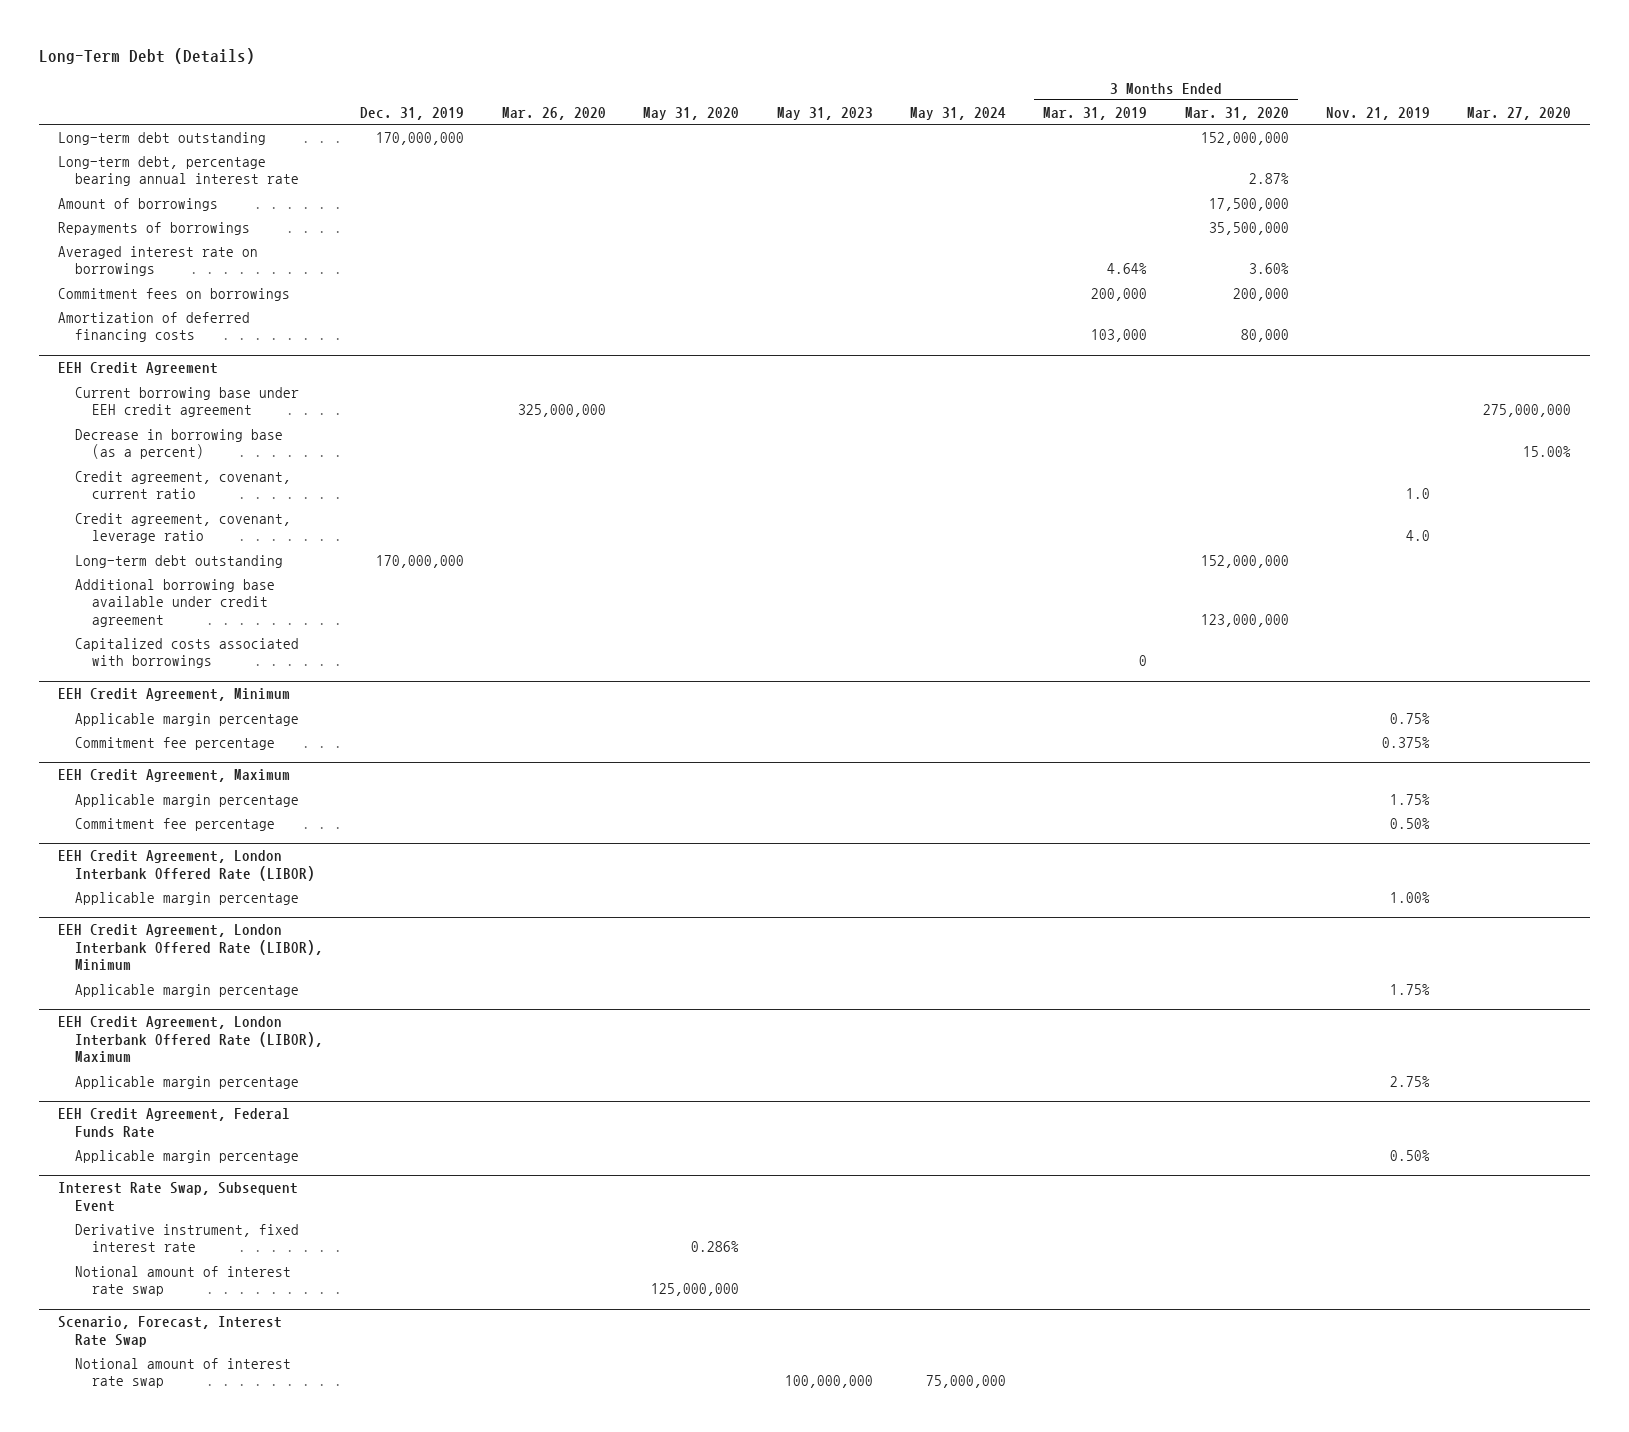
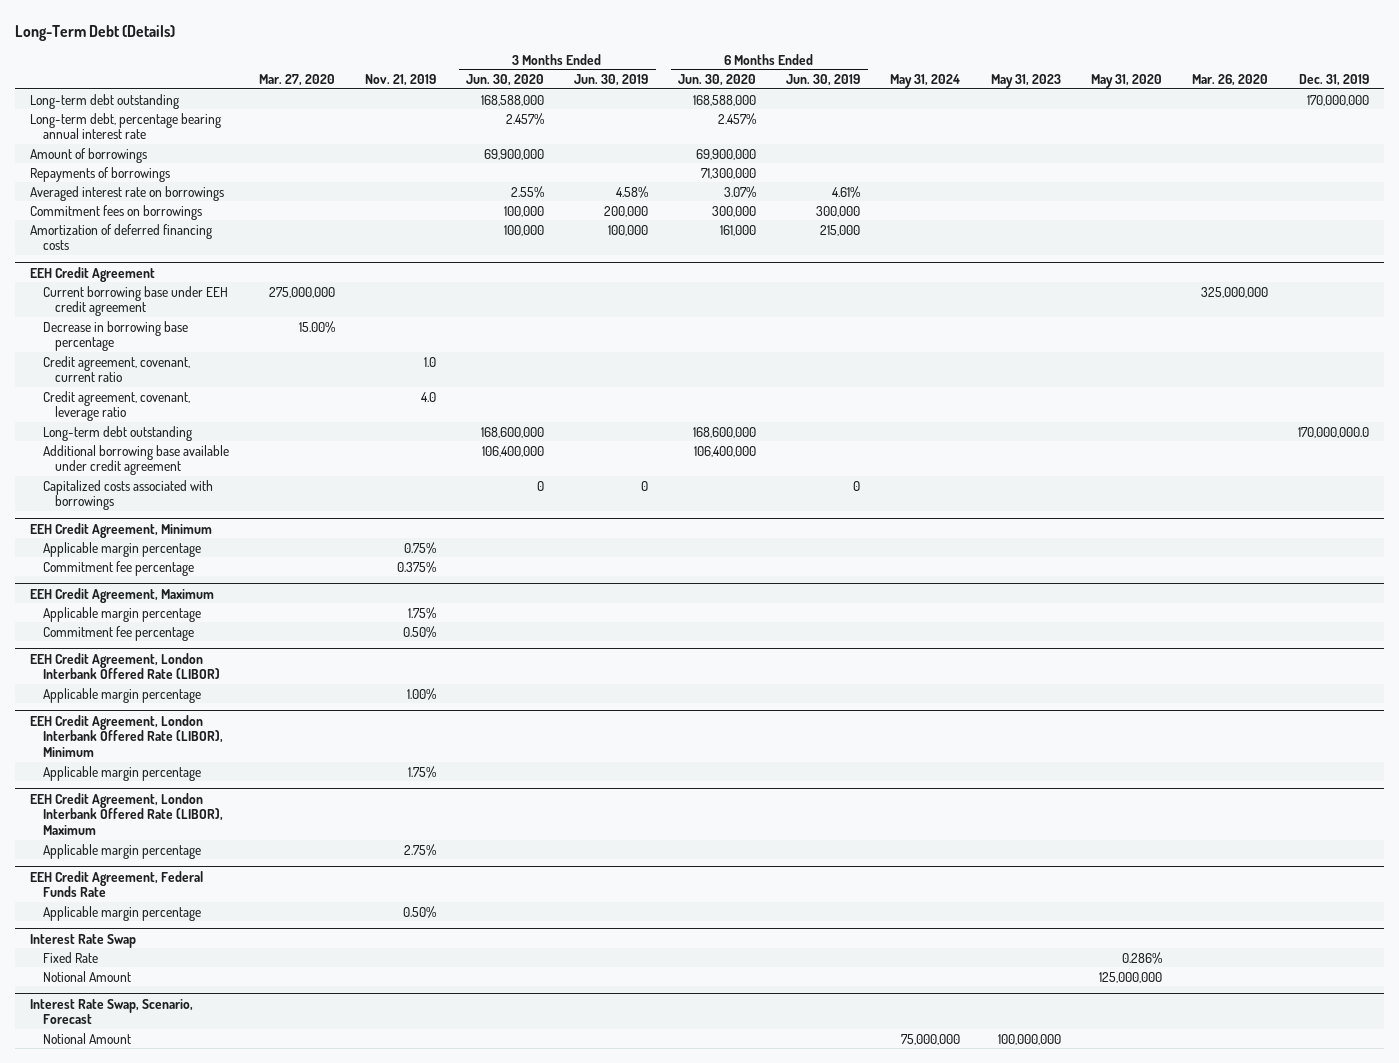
- | Dec. 31, 2019 | Mar. 26, 2020 | May 31, 2020 | May 31, 2023 | May 31, 2024 | 3 Months Ended Mar. 31, 2019 | 3 Months Ended Mar. 31, 2020 | Nov. 21, 2019 | Mar. 27, 2020
+ | Mar. 27, 2020 | Nov. 21, 2019 | 3 Months Ended Jun. 30, 2020 | 3 Months Ended Jun. 30, 2019 | 6 Months Ended Jun. 30, 2020 | 6 Months Ended Jun. 30, 2019 | May 31, 2024 | May 31, 2023 | May 31, 2020 | Mar. 26, 2020 | Dec. 31, 2019
@ EEH Credit Agreement
- Decrease in borrowing base (as a percent) | | | | | | | | | 15.00%
+ Decrease in borrowing base percentage | 15.00% | | | | | | | | | |
- Long-term debt outstanding | 170,000,000 | | | | | | 152,000,000 | |
+ Long-term debt outstanding | | | 168,600,000 | | 168,600,000 | | | | | | 170,000,000.0
- Interest Rate Swap, Subsequent Event
- Derivative instrument, fixed interest rate | | | 0.286% | | | | | |
- Notional amount of interest rate swap | | | 125,000,000 | | | | | |
- Scenario, Forecast, Interest Rate Swap
- Notional amount of interest rate swap | | | | 100,000,000 | 75,000,000 | | | |
+ Interest Rate Swap
+ Fixed Rate | | | | | | | | | 0.286% | |
+ Notional Amount | | | | | | | | | 125,000,000 | |
+ Interest Rate Swap, Scenario, Forecast
+ Notional Amount | | | | | | | 75,000,000 | 100,000,000 | | |

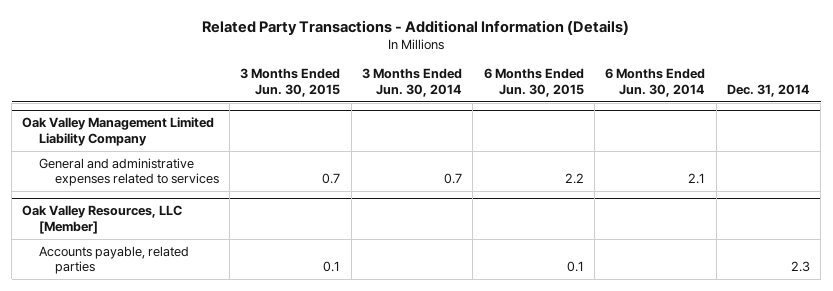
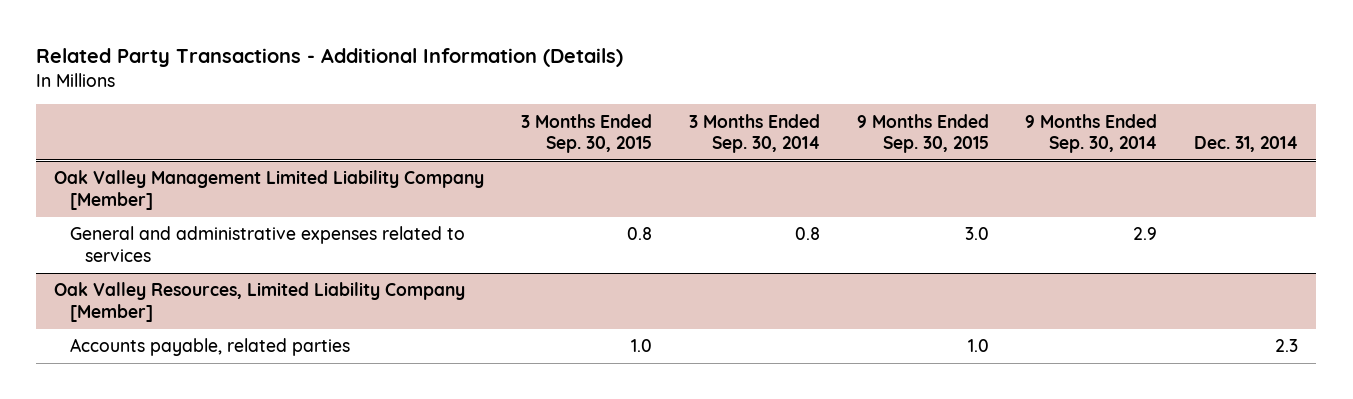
- | 3 Months Ended Jun. 30, 2015 | 3 Months Ended Jun. 30, 2014 | 6 Months Ended Jun. 30, 2015 | 6 Months Ended Jun. 30, 2014 | Dec. 31, 2014
+ | 3 Months Ended Sep. 30, 2015 | 3 Months Ended Sep. 30, 2014 | 9 Months Ended Sep. 30, 2015 | 9 Months Ended Sep. 30, 2014 | Dec. 31, 2014
- Oak Valley Management Limited Liability Company
+ Oak Valley Management Limited Liability Company [Member]
- Oak Valley Resources, LLC [Member]
+ Oak Valley Resources, Limited Liability Company [Member]

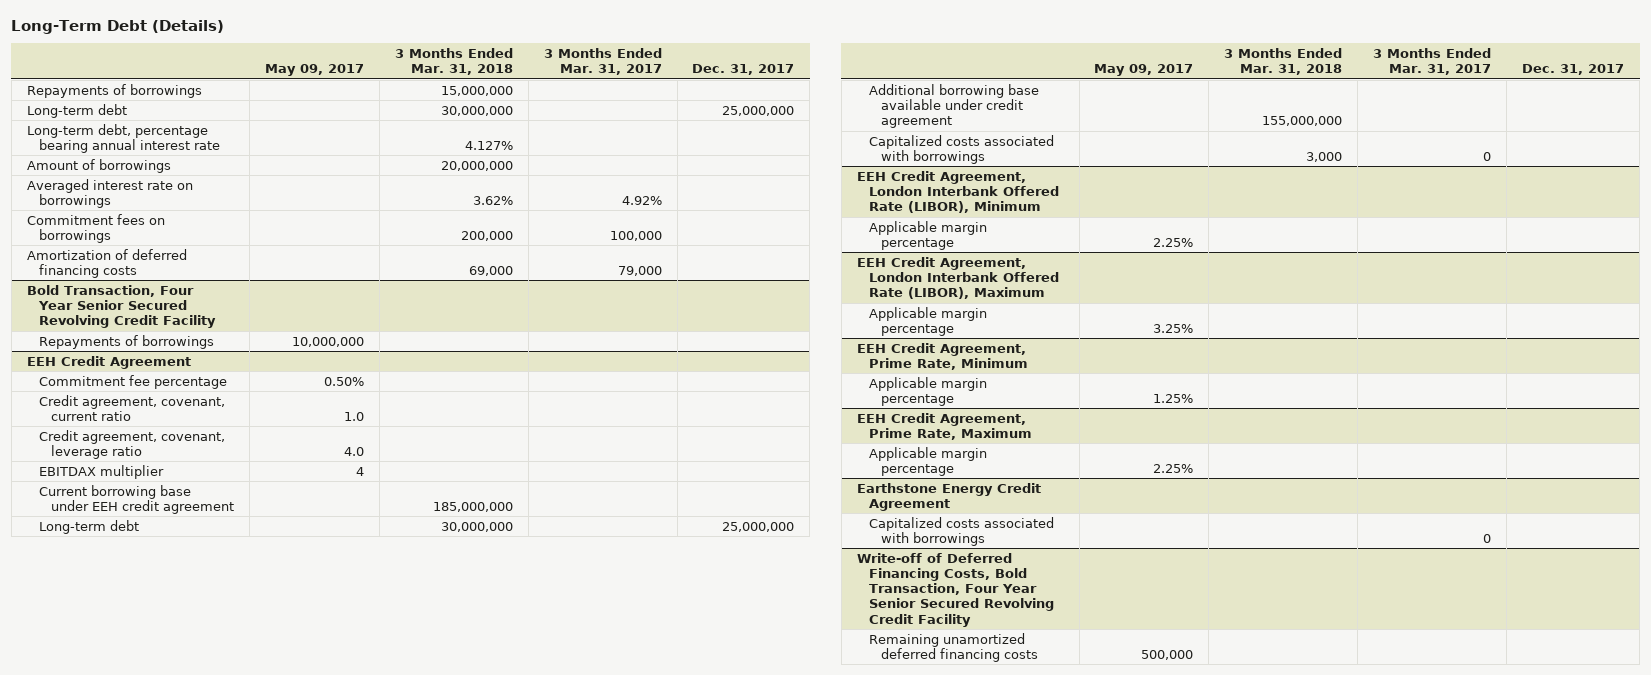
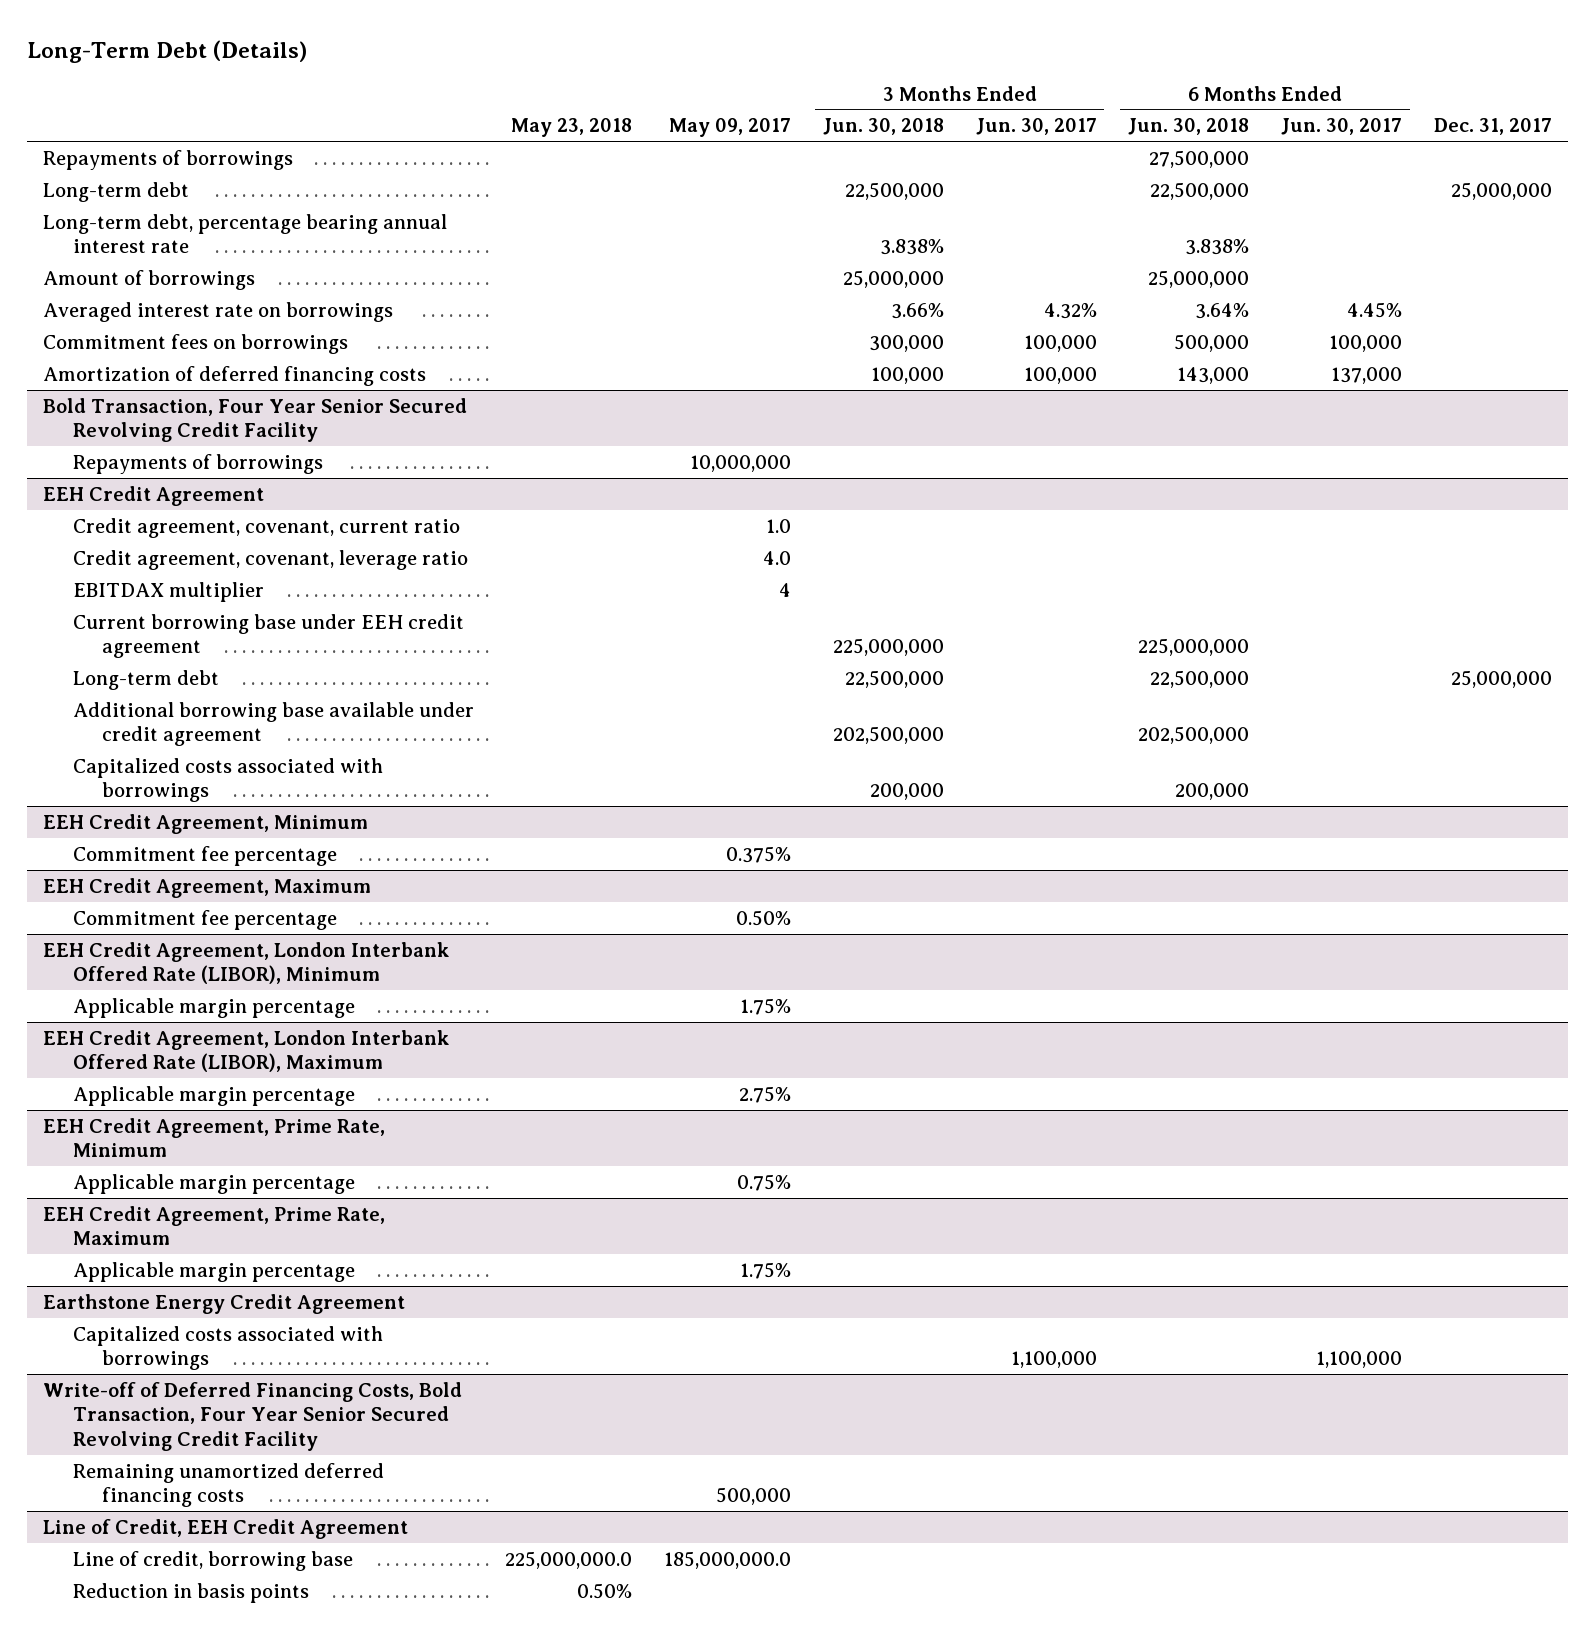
- | May 09, 2017 | 3 Months Ended Mar. 31, 2018 | 3 Months Ended Mar. 31, 2017 | Dec. 31, 2017
+ | May 23, 2018 | May 09, 2017 | 3 Months Ended Jun. 30, 2018 | 3 Months Ended Jun. 30, 2017 | 6 Months Ended Jun. 30, 2018 | 6 Months Ended Jun. 30, 2017 | Dec. 31, 2017
@ EEH Credit Agreement
- Commitment fee percentage | 0.50% | | |
+ EEH Credit Agreement, Minimum
+ Commitment fee percentage | | 0.375% | | | | |
+ EEH Credit Agreement, Maximum
+ Commitment fee percentage | | 0.50% | | | | |
@ EEH Credit Agreement, London Interbank Offered Rate (LIBOR), Minimum
- Applicable margin percentage | 2.25% | | |
+ Applicable margin percentage | | 1.75% | | | | |
@ EEH Credit Agreement, London Interbank Offered Rate (LIBOR), Maximum
- Applicable margin percentage | 3.25% | | |
+ Applicable margin percentage | | 2.75% | | | | |
@ EEH Credit Agreement, Prime Rate, Minimum
- Applicable margin percentage | 1.25% | | |
+ Applicable margin percentage | | 0.75% | | | | |
@ EEH Credit Agreement, Prime Rate, Maximum
- Applicable margin percentage | 2.25% | | |
+ Applicable margin percentage | | 1.75% | | | | |
+ Line of Credit, EEH Credit Agreement
+ Line of credit, borrowing base | 225,000,000.0 | 185,000,000.0 | | | | |
+ Reduction in basis points | 0.50% | | | | | |

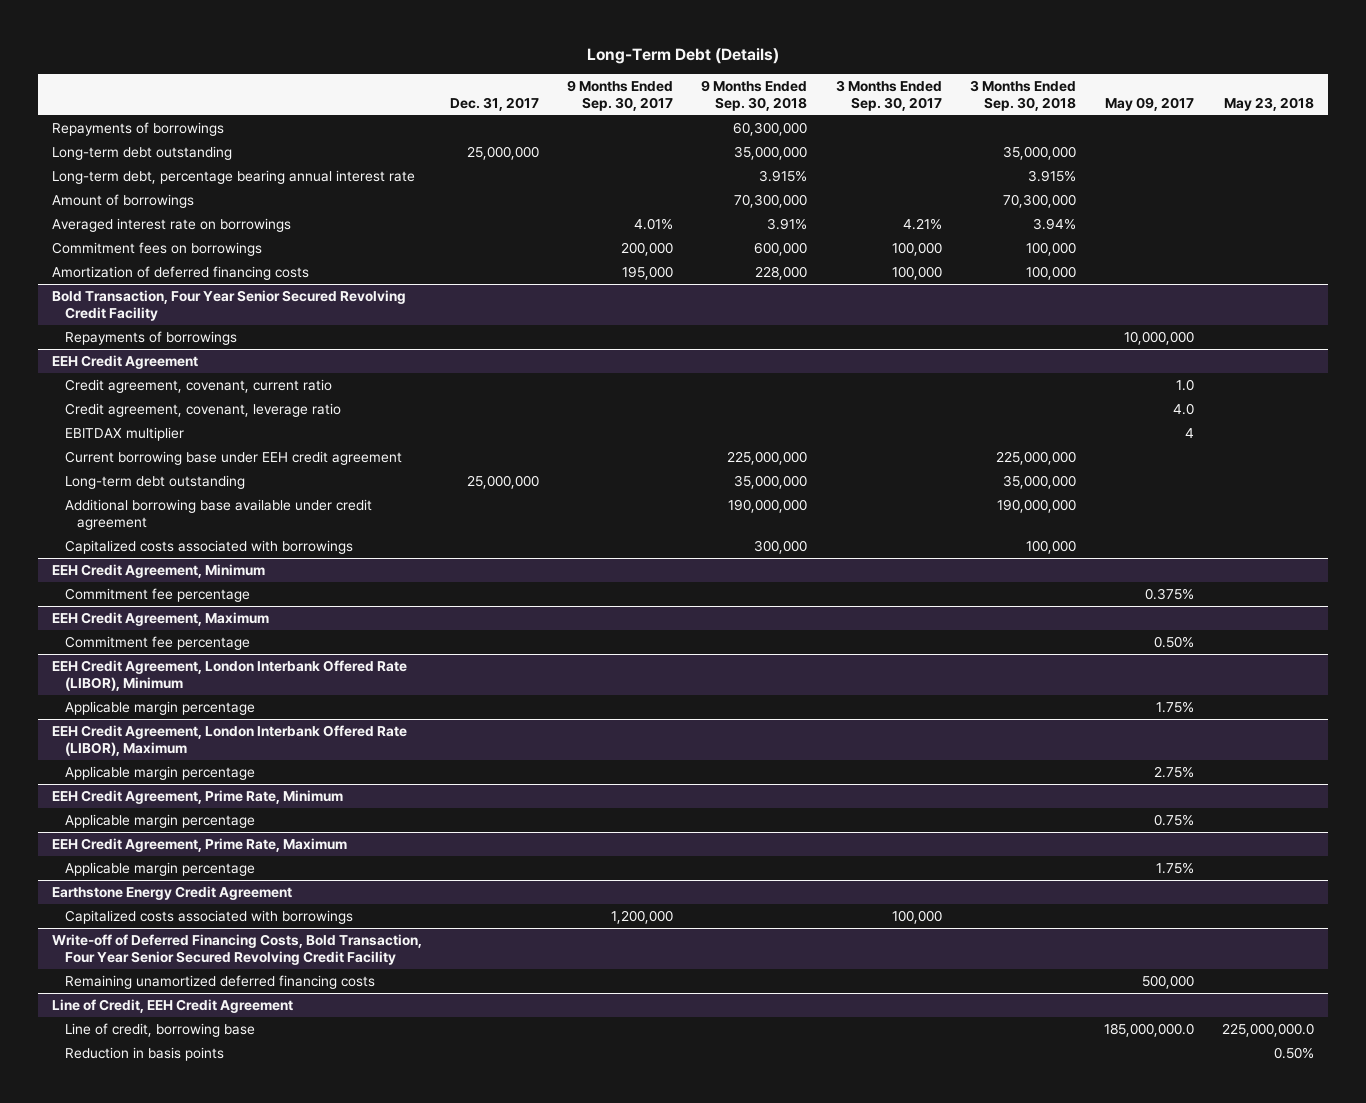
- | May 23, 2018 | May 09, 2017 | 3 Months Ended Jun. 30, 2018 | 3 Months Ended Jun. 30, 2017 | 6 Months Ended Jun. 30, 2018 | 6 Months Ended Jun. 30, 2017 | Dec. 31, 2017
+ | Dec. 31, 2017 | 9 Months Ended Sep. 30, 2017 | 9 Months Ended Sep. 30, 2018 | 3 Months Ended Sep. 30, 2017 | 3 Months Ended Sep. 30, 2018 | May 09, 2017 | May 23, 2018
- Long-term debt | | | 22,500,000 | | 22,500,000 | | 25,000,000
+ Long-term debt outstanding | 25,000,000 | | 35,000,000 | | 35,000,000 | |
@ EEH Credit Agreement
- Long-term debt | | | 22,500,000 | | 22,500,000 | | 25,000,000
+ Long-term debt outstanding | 25,000,000 | | 35,000,000 | | 35,000,000 | |

